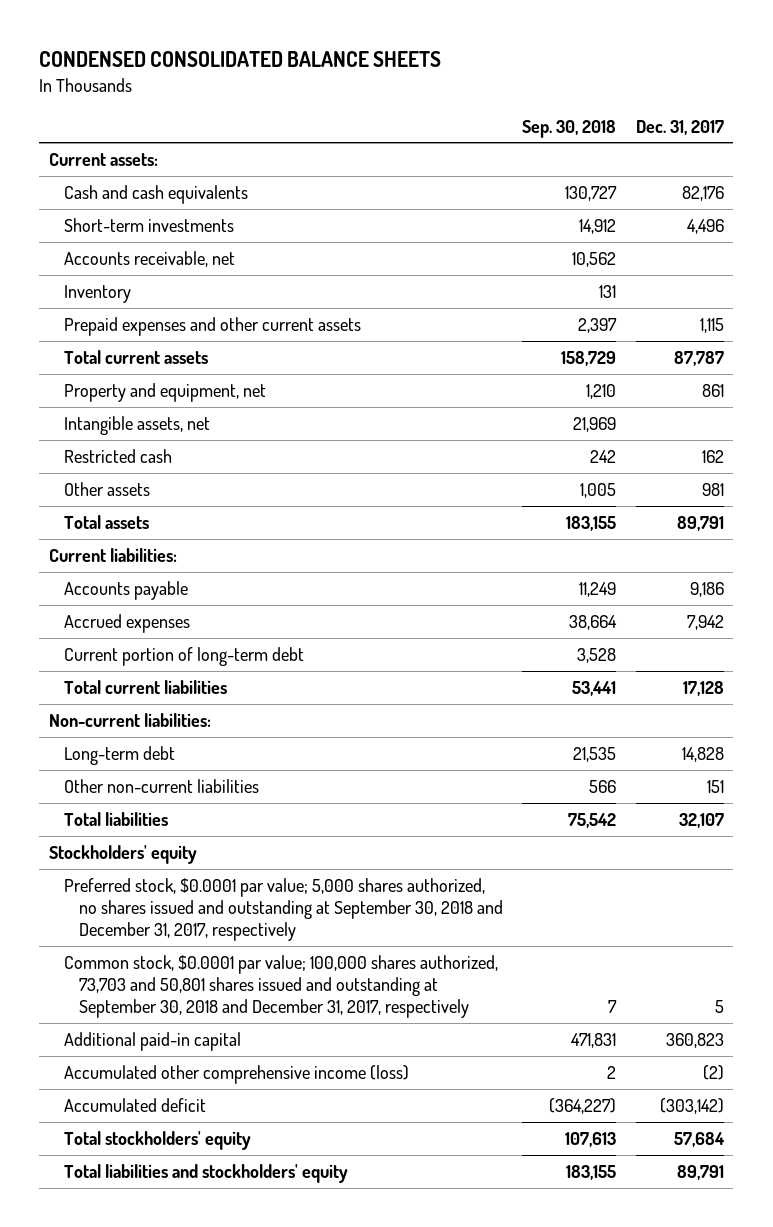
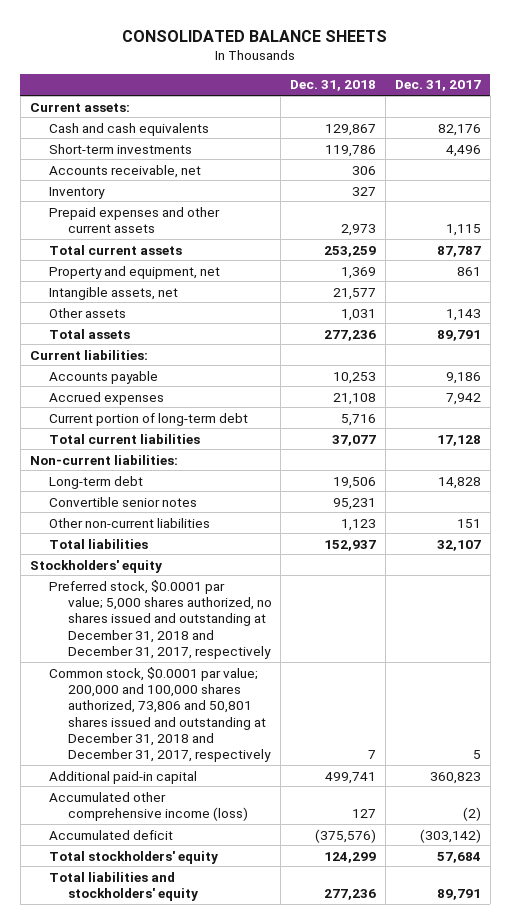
- CONDENSED CONSOLIDATED BALANCE SHEETS
+ CONSOLIDATED BALANCE SHEETS
- | Sep. 30, 2018 | Dec. 31, 2017
+ | Dec. 31, 2018 | Dec. 31, 2017
- Restricted cash | 242 | 162
- Other assets | 1,005 | 981
+ Other assets | 1,031 | 1,143
+ Convertible senior notes | 95,231 |
- Preferred stock, $0.0001 par value; 5,000 shares authorized, no shares issued and outstanding at September 30, 2018 and December 31, 2017, respectively
- Common stock, $0.0001 par value; 100,000 shares authorized, 73,703 and 50,801 shares issued and outstanding at September 30, 2018 and December 31, 2017, respectively | 7 | 5
+ Preferred stock, $0.0001 par value; 5,000 shares authorized, no shares issued and outstanding at December 31, 2018 and December 31, 2017, respectively
+ Common stock, $0.0001 par value; 200,000 and 100,000 shares authorized, 73,806 and 50,801 shares issued and outstanding at December 31, 2018 and December 31, 2017, respectively | 7 | 5

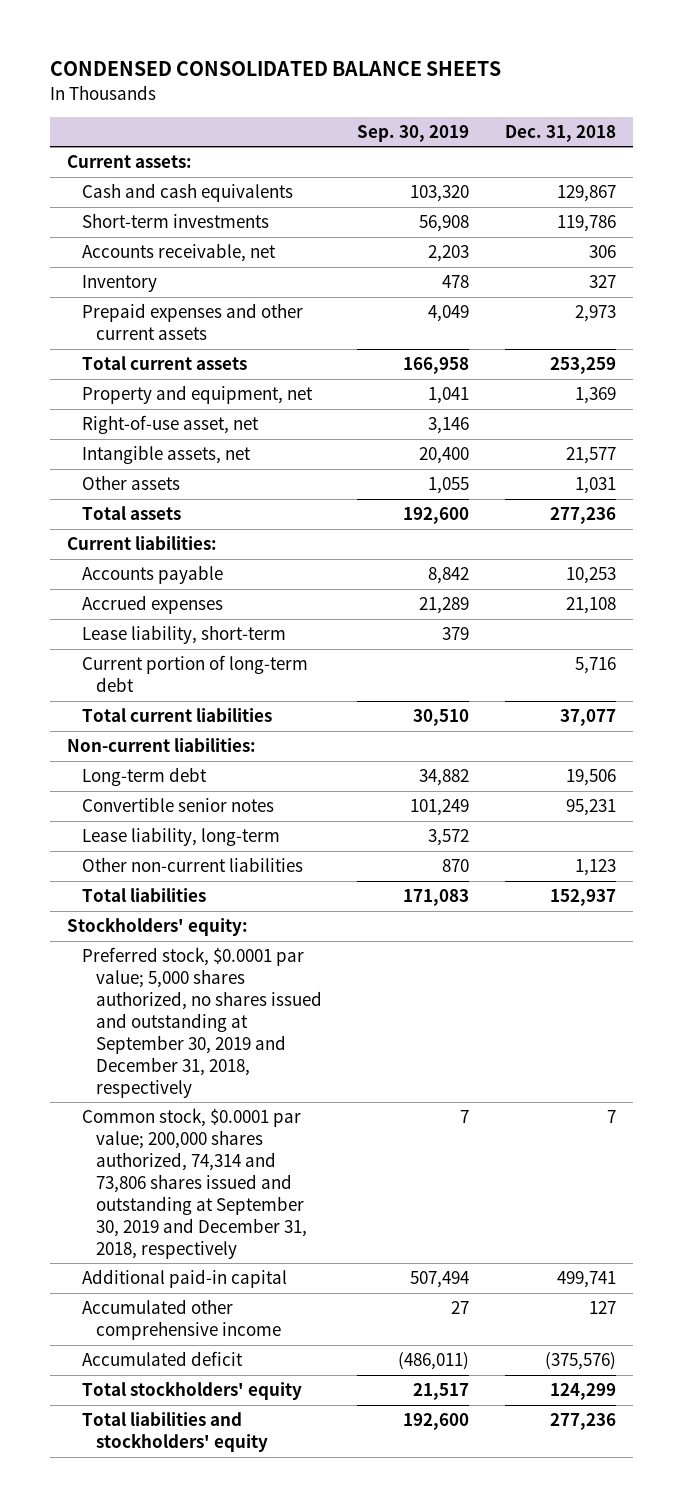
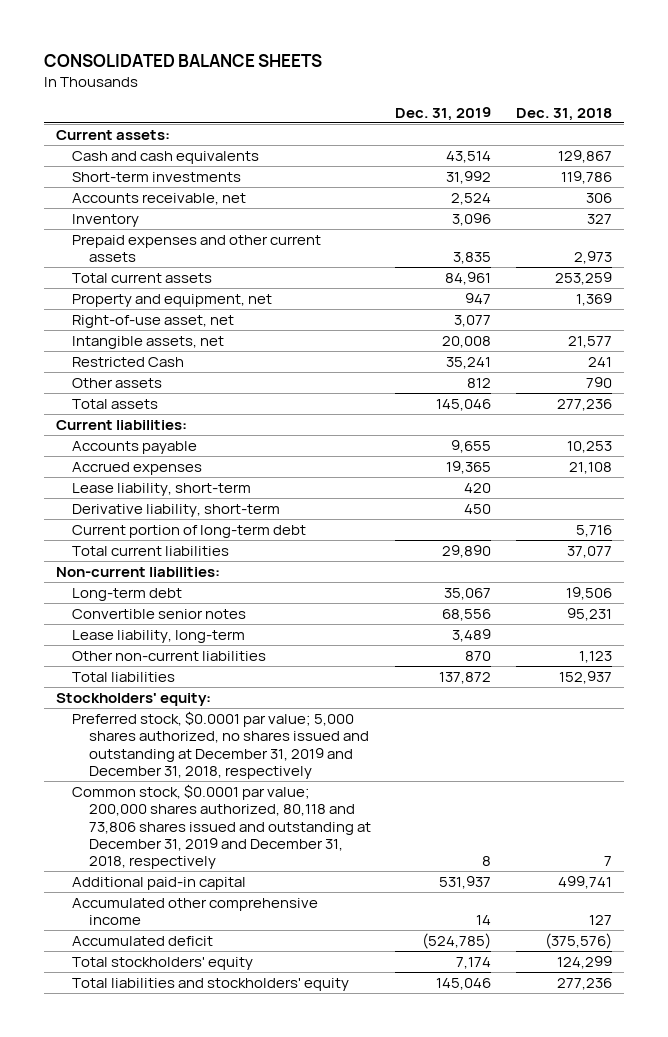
- CONDENSED CONSOLIDATED BALANCE SHEETS
+ CONSOLIDATED BALANCE SHEETS
- | Sep. 30, 2019 | Dec. 31, 2018
+ | Dec. 31, 2019 | Dec. 31, 2018
- Other assets | 1,055 | 1,031
+ Restricted Cash | 35,241 | 241
+ Other assets | 812 | 790
+ Derivative liability, short-term | 450 |
- Preferred stock, $0.0001 par value; 5,000 shares authorized, no shares issued and outstanding at September 30, 2019 and December 31, 2018, respectively
- Common stock, $0.0001 par value; 200,000 shares authorized, 74,314 and 73,806 shares issued and outstanding at September 30, 2019 and December 31, 2018, respectively | 7 | 7
+ Preferred stock, $0.0001 par value; 5,000 shares authorized, no shares issued and outstanding at December 31, 2019 and December 31, 2018, respectively
+ Common stock, $0.0001 par value; 200,000 shares authorized, 80,118 and 73,806 shares issued and outstanding at December 31, 2019 and December 31, 2018, respectively | 8 | 7

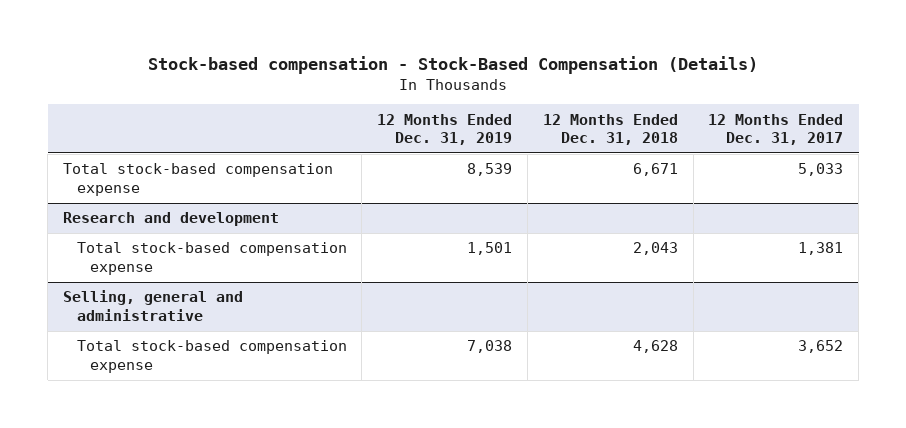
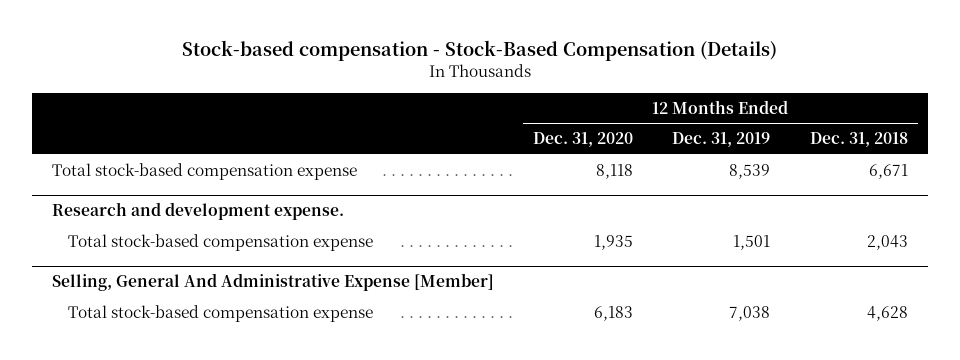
- | 12 Months Ended Dec. 31, 2019 | 12 Months Ended Dec. 31, 2018 | 12 Months Ended Dec. 31, 2017
+ | 12 Months Ended Dec. 31, 2020 | 12 Months Ended Dec. 31, 2019 | 12 Months Ended Dec. 31, 2018
- Research and development
+ Research and development expense.
- Selling, general and administrative
+ Selling, General And Administrative Expense [Member]

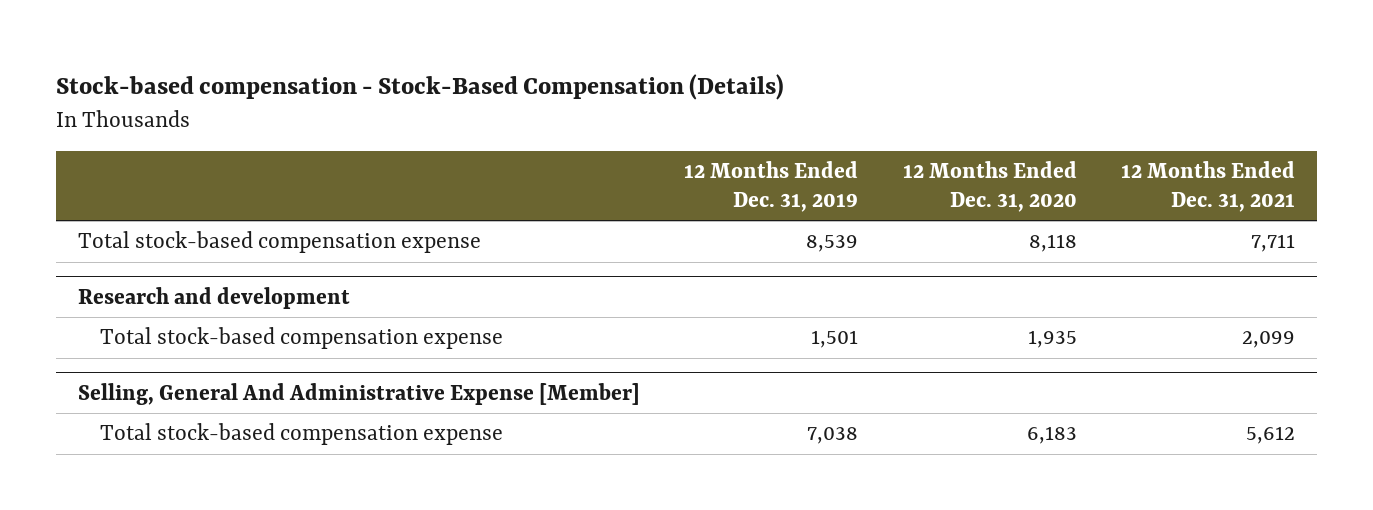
- | 12 Months Ended Dec. 31, 2020 | 12 Months Ended Dec. 31, 2019 | 12 Months Ended Dec. 31, 2018
+ | 12 Months Ended Dec. 31, 2019 | 12 Months Ended Dec. 31, 2020 | 12 Months Ended Dec. 31, 2021
- Research and development expense.
+ Research and development

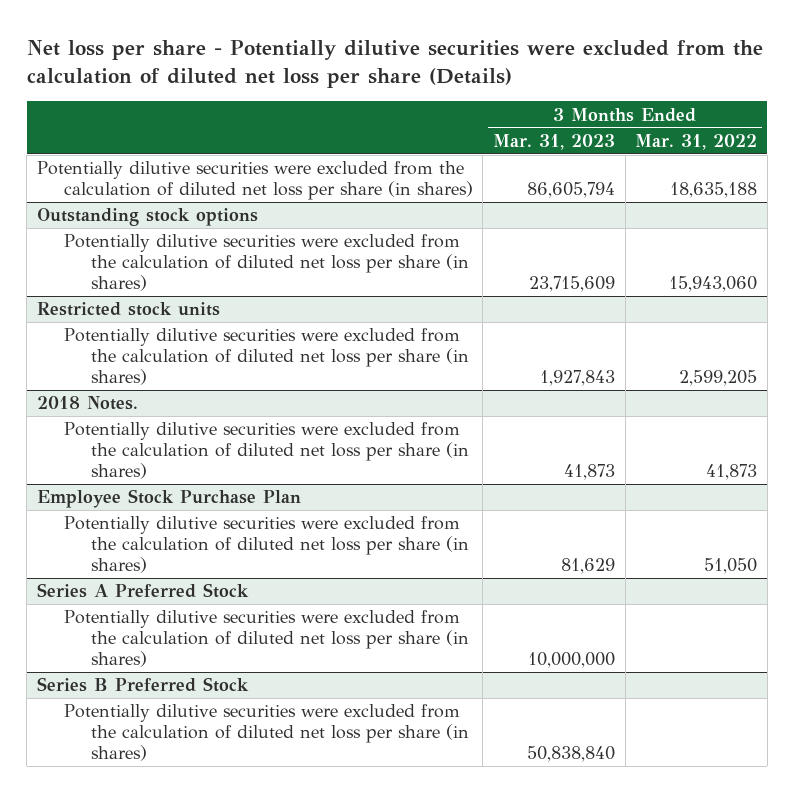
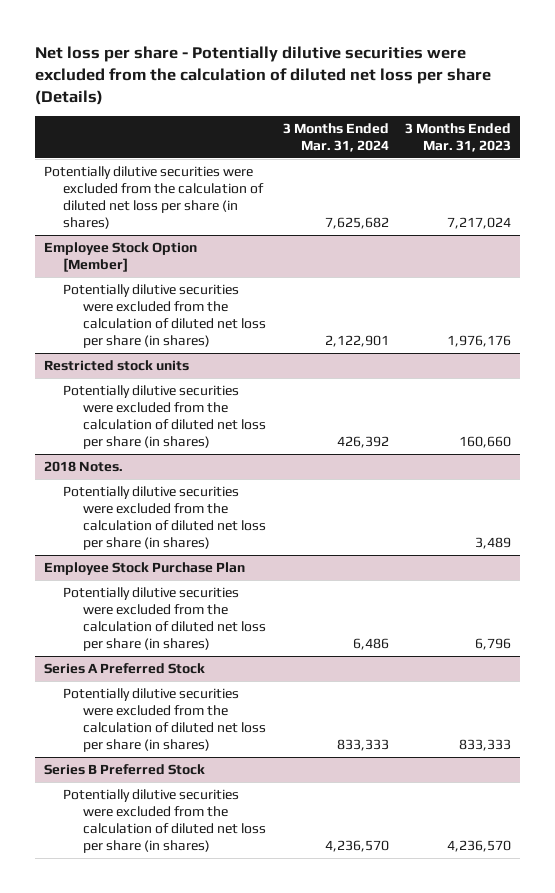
- | 3 Months Ended Mar. 31, 2023 | 3 Months Ended Mar. 31, 2022
+ | 3 Months Ended Mar. 31, 2024 | 3 Months Ended Mar. 31, 2023
- Potentially dilutive securities were excluded from the calculation of diluted net loss per share (in shares) | 86,605,794 | 18,635,188
- Outstanding stock options
- Potentially dilutive securities were excluded from the calculation of diluted net loss per share (in shares) | 23,715,609 | 15,943,060
+ Potentially dilutive securities were excluded from the calculation of diluted net loss per share (in shares) | 7,625,682 | 7,217,024
+ Employee Stock Option [Member]
+ Potentially dilutive securities were excluded from the calculation of diluted net loss per share (in shares) | 2,122,901 | 1,976,176
@ Restricted stock units
- Potentially dilutive securities were excluded from the calculation of diluted net loss per share (in shares) | 1,927,843 | 2,599,205
+ Potentially dilutive securities were excluded from the calculation of diluted net loss per share (in shares) | 426,392 | 160,660
@ 2018 Notes.
- Potentially dilutive securities were excluded from the calculation of diluted net loss per share (in shares) | 41,873 | 41,873
+ Potentially dilutive securities were excluded from the calculation of diluted net loss per share (in shares) | | 3,489
@ Employee Stock Purchase Plan
- Potentially dilutive securities were excluded from the calculation of diluted net loss per share (in shares) | 81,629 | 51,050
+ Potentially dilutive securities were excluded from the calculation of diluted net loss per share (in shares) | 6,486 | 6,796
@ Series A Preferred Stock
- Potentially dilutive securities were excluded from the calculation of diluted net loss per share (in shares) | 10,000,000 |
+ Potentially dilutive securities were excluded from the calculation of diluted net loss per share (in shares) | 833,333 | 833,333
@ Series B Preferred Stock
- Potentially dilutive securities were excluded from the calculation of diluted net loss per share (in shares) | 50,838,840 |
+ Potentially dilutive securities were excluded from the calculation of diluted net loss per share (in shares) | 4,236,570 | 4,236,570

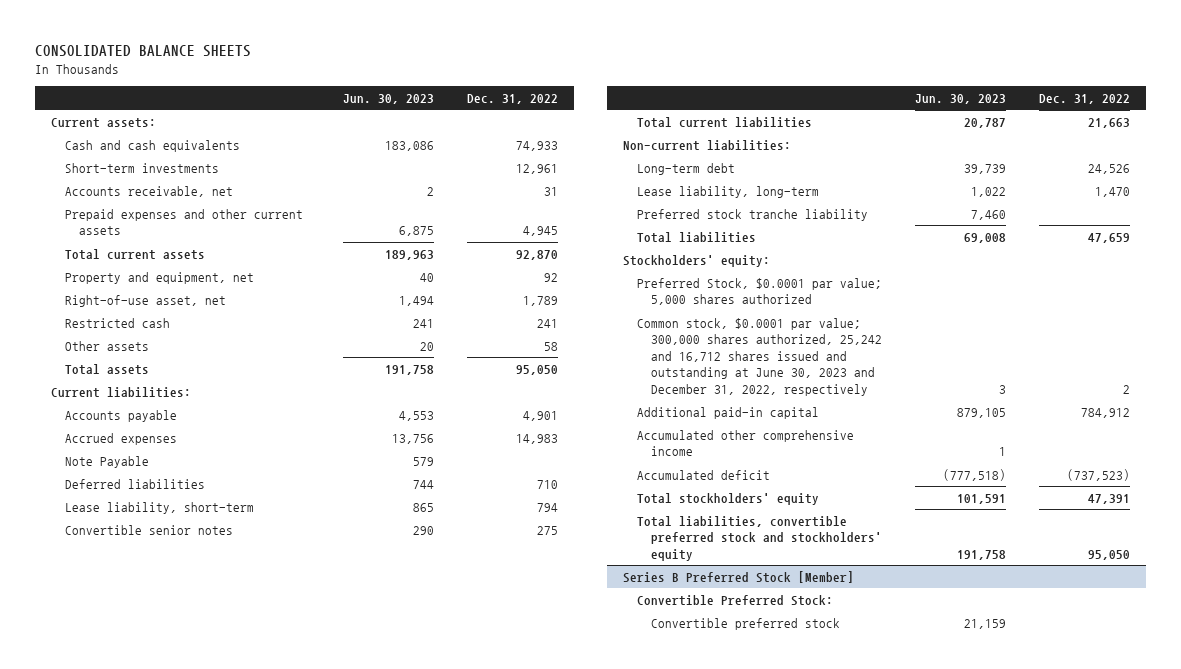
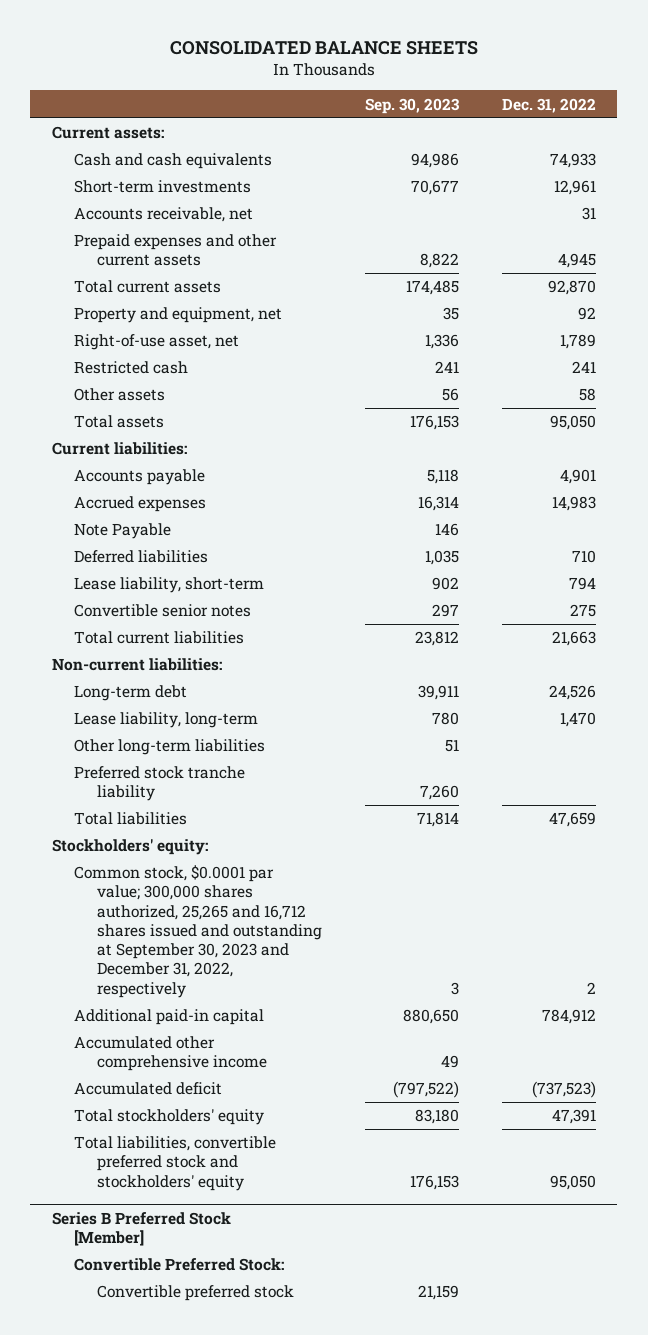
- | Jun. 30, 2023 | Dec. 31, 2022
+ | Sep. 30, 2023 | Dec. 31, 2022
+ Other long-term liabilities | 51 |
- Preferred Stock, $0.0001 par value; 5,000 shares authorized
- Common stock, $0.0001 par value; 300,000 shares authorized, 25,242 and 16,712 shares issued and outstanding at June 30, 2023 and December 31, 2022, respectively | 3 | 2
+ Common stock, $0.0001 par value; 300,000 shares authorized, 25,265 and 16,712 shares issued and outstanding at September 30, 2023 and December 31, 2022, respectively | 3 | 2

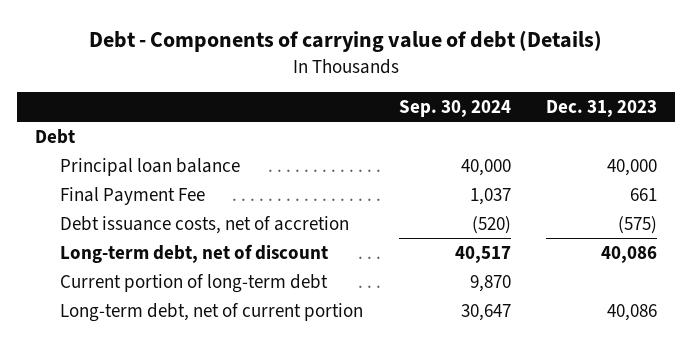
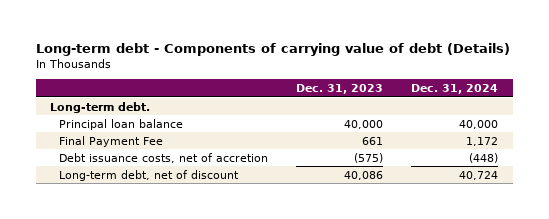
- Debt - Components of carrying value of debt (Details)
+ Long-term debt - Components of carrying value of debt (Details)
- | Sep. 30, 2024 | Dec. 31, 2023
+ | Dec. 31, 2023 | Dec. 31, 2024
- Debt
+ Long-term debt.
- Current portion of long-term debt | 9,870 |
- Long-term debt, net of current portion | 30,647 | 40,086

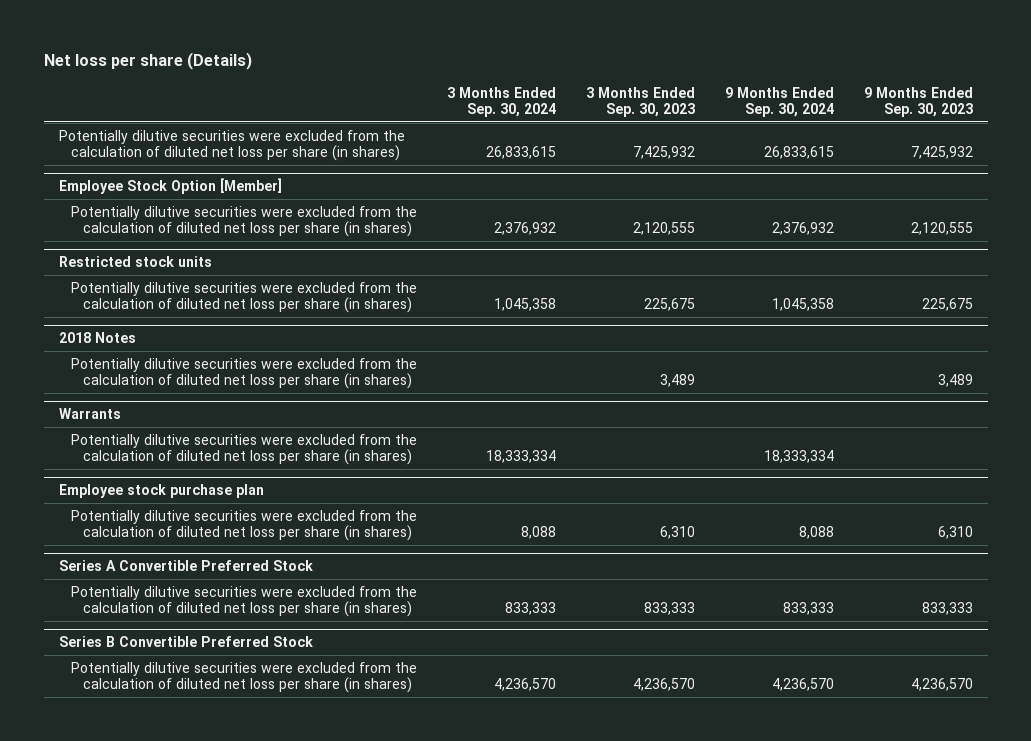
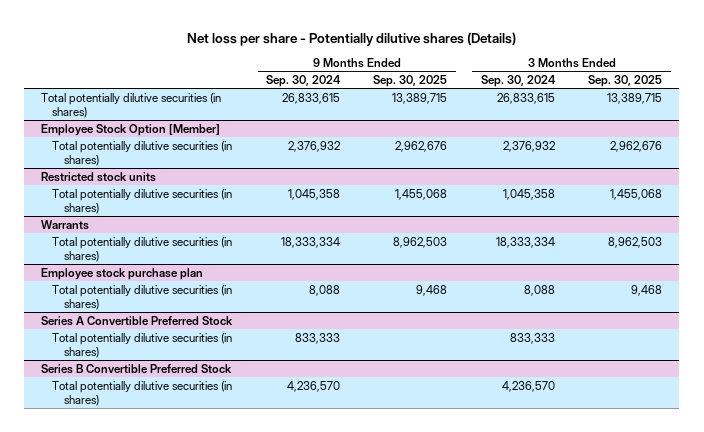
- Net loss per share (Details)
+ Net loss per share - Potentially dilutive shares (Details)
- | 3 Months Ended Sep. 30, 2024 | 3 Months Ended Sep. 30, 2023 | 9 Months Ended Sep. 30, 2024 | 9 Months Ended Sep. 30, 2023
+ | 9 Months Ended Sep. 30, 2024 | 9 Months Ended Sep. 30, 2025 | 3 Months Ended Sep. 30, 2024 | 3 Months Ended Sep. 30, 2025
- Potentially dilutive securities were excluded from the calculation of diluted net loss per share (in shares) | 26,833,615 | 7,425,932 | 26,833,615 | 7,425,932
+ Total potentially dilutive securities (in shares) | 26,833,615 | 13,389,715 | 26,833,615 | 13,389,715
@ Employee Stock Option [Member]
- Potentially dilutive securities were excluded from the calculation of diluted net loss per share (in shares) | 2,376,932 | 2,120,555 | 2,376,932 | 2,120,555
+ Total potentially dilutive securities (in shares) | 2,376,932 | 2,962,676 | 2,376,932 | 2,962,676
@ Restricted stock units
- Potentially dilutive securities were excluded from the calculation of diluted net loss per share (in shares) | 1,045,358 | 225,675 | 1,045,358 | 225,675
- 2018 Notes
- Potentially dilutive securities were excluded from the calculation of diluted net loss per share (in shares) | | 3,489 | | 3,489
@ Restricted stock units
+ Total potentially dilutive securities (in shares) | 1,045,358 | 1,455,068 | 1,045,358 | 1,455,068
@ Warrants
- Potentially dilutive securities were excluded from the calculation of diluted net loss per share (in shares) | 18,333,334 | | 18,333,334 |
+ Total potentially dilutive securities (in shares) | 18,333,334 | 8,962,503 | 18,333,334 | 8,962,503
@ Employee stock purchase plan
- Potentially dilutive securities were excluded from the calculation of diluted net loss per share (in shares) | 8,088 | 6,310 | 8,088 | 6,310
+ Total potentially dilutive securities (in shares) | 8,088 | 9,468 | 8,088 | 9,468
@ Series A Convertible Preferred Stock
- Potentially dilutive securities were excluded from the calculation of diluted net loss per share (in shares) | 833,333 | 833,333 | 833,333 | 833,333
+ Total potentially dilutive securities (in shares) | 833,333 | | 833,333 |
@ Series B Convertible Preferred Stock
- Potentially dilutive securities were excluded from the calculation of diluted net loss per share (in shares) | 4,236,570 | 4,236,570 | 4,236,570 | 4,236,570
+ Total potentially dilutive securities (in shares) | 4,236,570 | | 4,236,570 |

